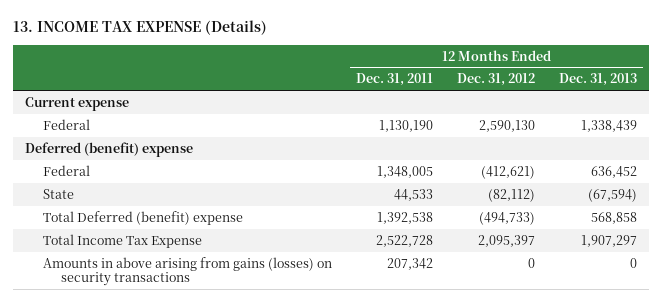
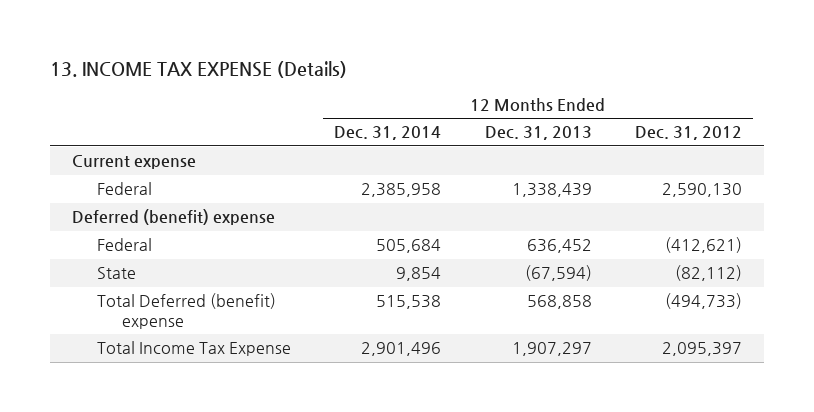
- | 12 Months Ended Dec. 31, 2011 | 12 Months Ended Dec. 31, 2012 | 12 Months Ended Dec. 31, 2013
+ | 12 Months Ended Dec. 31, 2014 | 12 Months Ended Dec. 31, 2013 | 12 Months Ended Dec. 31, 2012
- Amounts in above arising from gains (losses) on security transactions | 207,342 | 0 | 0

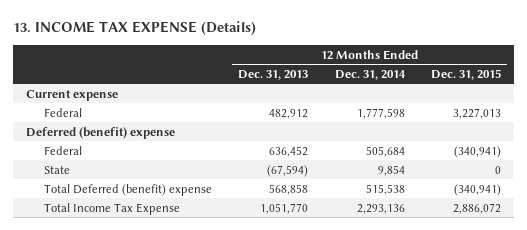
- | 12 Months Ended Dec. 31, 2014 | 12 Months Ended Dec. 31, 2013 | 12 Months Ended Dec. 31, 2012
+ | 12 Months Ended Dec. 31, 2013 | 12 Months Ended Dec. 31, 2014 | 12 Months Ended Dec. 31, 2015
- Federal | 2,385,958 | 1,338,439 | 2,590,130
+ Federal | 482,912 | 1,777,598 | 3,227,013
- Total Income Tax Expense | 2,901,496 | 1,907,297 | 2,095,397
+ Total Income Tax Expense | 1,051,770 | 2,293,136 | 2,886,072

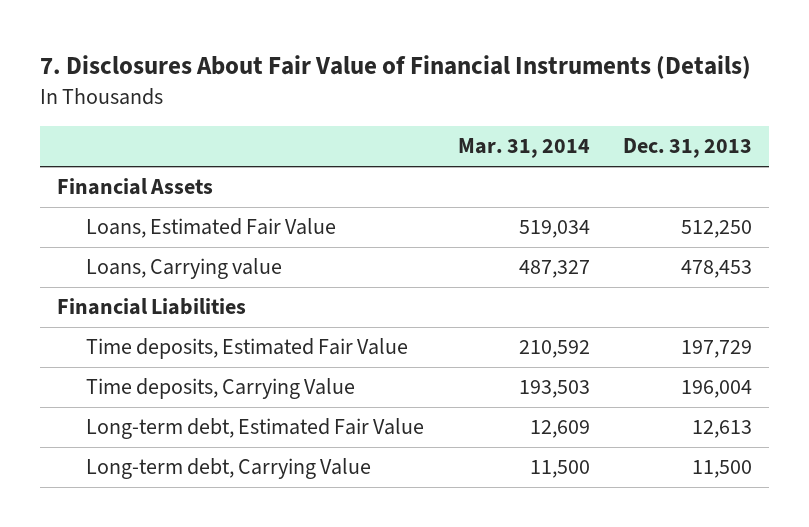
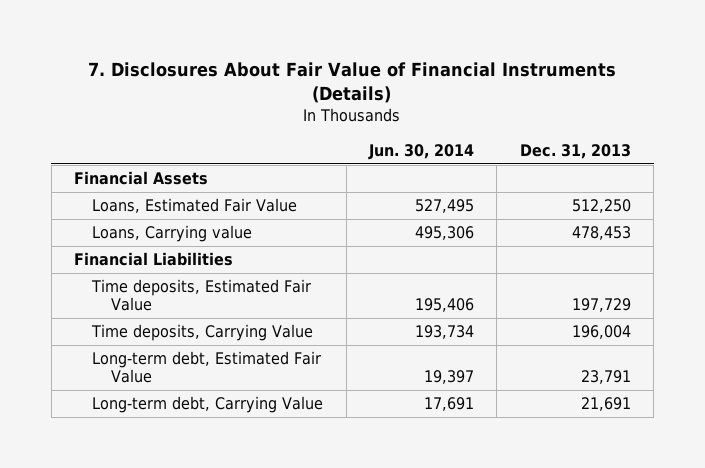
- | Mar. 31, 2014 | Dec. 31, 2013
+ | Jun. 30, 2014 | Dec. 31, 2013
- Long-term debt, Estimated Fair Value | 12,609 | 12,613
- Long-term debt, Carrying Value | 11,500 | 11,500
+ Long-term debt, Estimated Fair Value | 19,397 | 23,791
+ Long-term debt, Carrying Value | 17,691 | 21,691

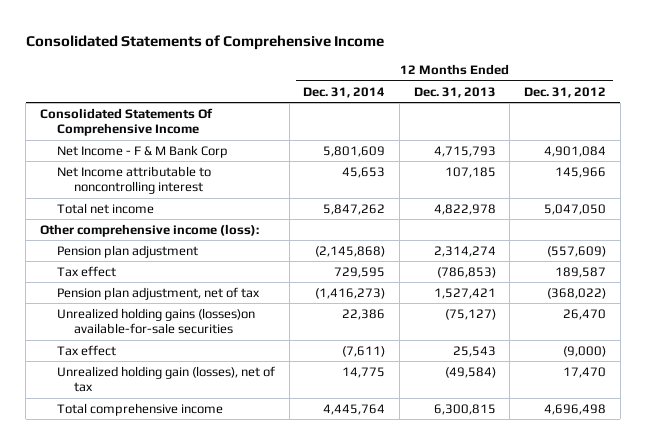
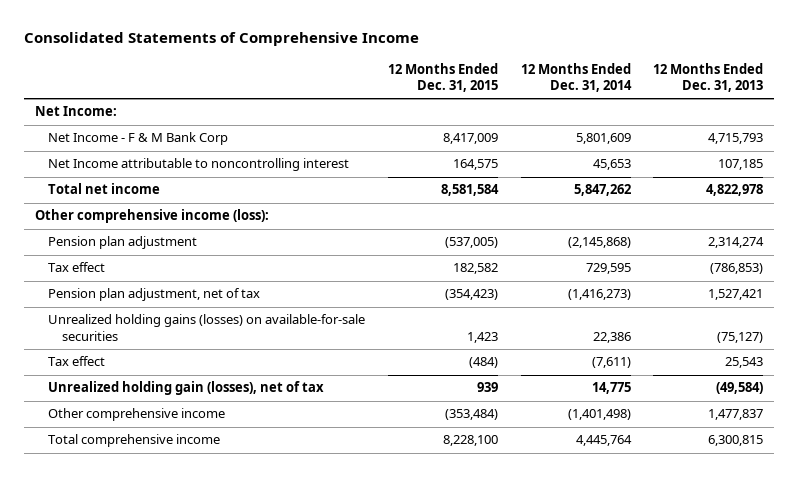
- | 12 Months Ended Dec. 31, 2014 | 12 Months Ended Dec. 31, 2013 | 12 Months Ended Dec. 31, 2012
+ | 12 Months Ended Dec. 31, 2015 | 12 Months Ended Dec. 31, 2014 | 12 Months Ended Dec. 31, 2013
- Consolidated Statements Of Comprehensive Income
+ Net Income:
- Unrealized holding gains (losses)on available-for-sale securities | 22,386 | (75,127) | 26,470
+ Unrealized holding gains (losses) on available-for-sale securities | 1,423 | 22,386 | (75,127)
+ Other comprehensive income | (353,484) | (1,401,498) | 1,477,837

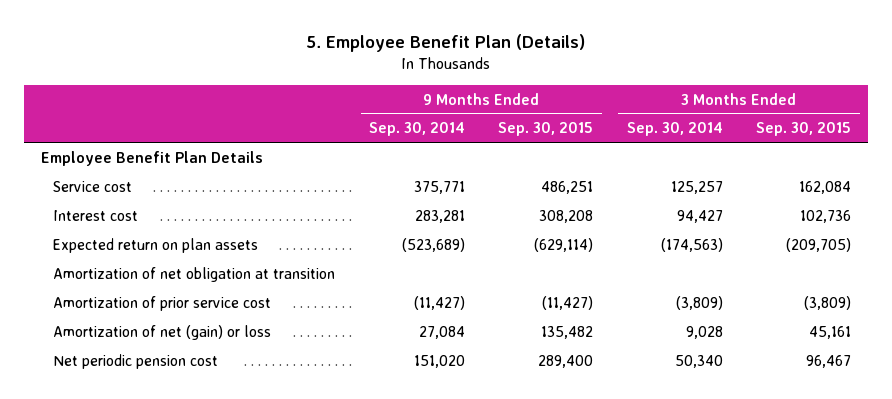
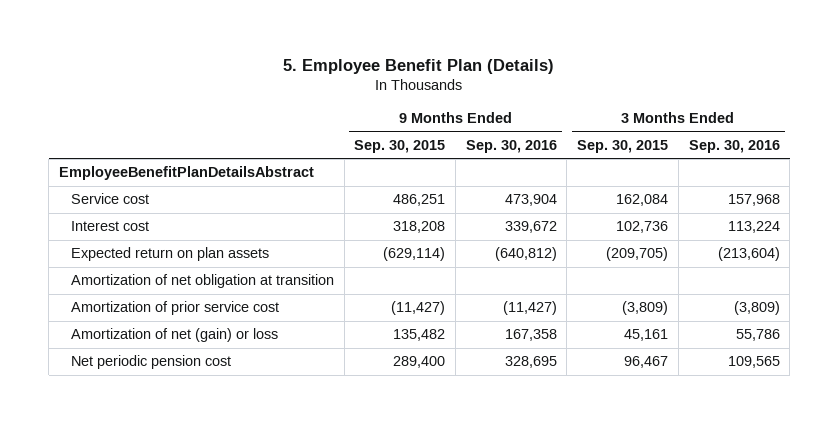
- | 9 Months Ended Sep. 30, 2014 | 9 Months Ended Sep. 30, 2015 | 3 Months Ended Sep. 30, 2014 | 3 Months Ended Sep. 30, 2015
+ | 9 Months Ended Sep. 30, 2015 | 9 Months Ended Sep. 30, 2016 | 3 Months Ended Sep. 30, 2015 | 3 Months Ended Sep. 30, 2016
- Employee Benefit Plan Details
+ EmployeeBenefitPlanDetailsAbstract
- Interest cost | 283,281 | 308,208 | 94,427 | 102,736
+ Interest cost | 318,208 | 339,672 | 102,736 | 113,224

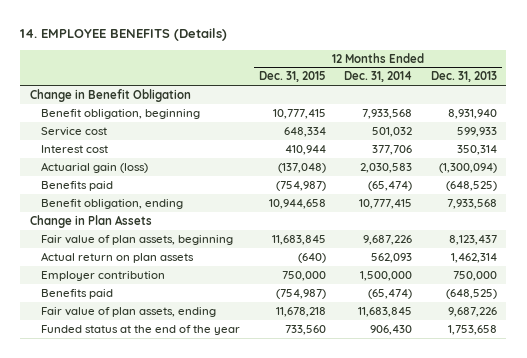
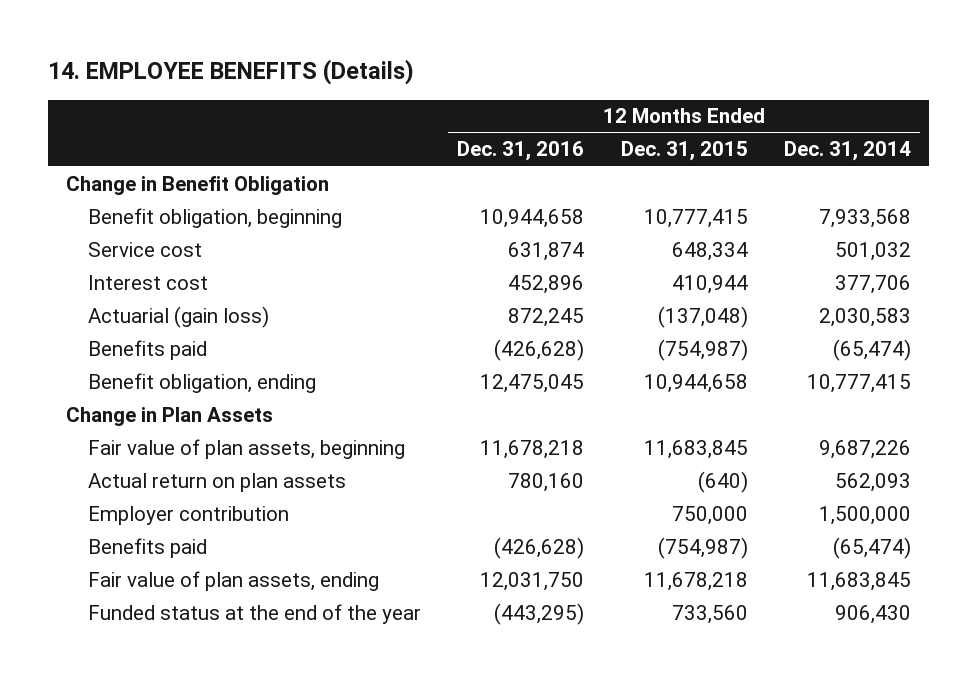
- | 12 Months Ended Dec. 31, 2015 | 12 Months Ended Dec. 31, 2014 | 12 Months Ended Dec. 31, 2013
+ | 12 Months Ended Dec. 31, 2016 | 12 Months Ended Dec. 31, 2015 | 12 Months Ended Dec. 31, 2014
- Actuarial gain (loss) | (137,048) | 2,030,583 | (1,300,094)
+ Actuarial (gain loss) | 872,245 | (137,048) | 2,030,583

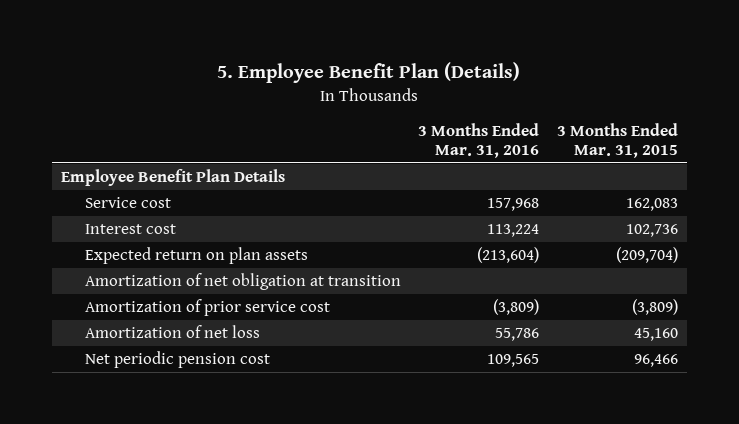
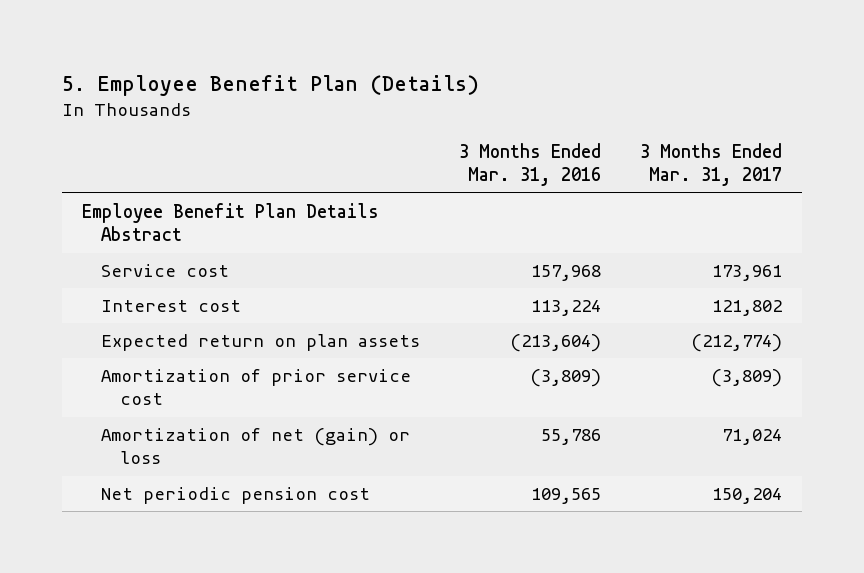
- | 3 Months Ended Mar. 31, 2016 | 3 Months Ended Mar. 31, 2015
+ | 3 Months Ended Mar. 31, 2016 | 3 Months Ended Mar. 31, 2017
- Employee Benefit Plan Details
+ Employee Benefit Plan Details Abstract
- Amortization of net obligation at transition
- Amortization of net loss | 55,786 | 45,160
+ Amortization of net (gain) or loss | 55,786 | 71,024

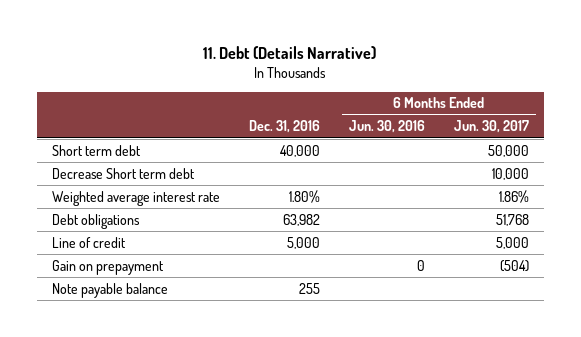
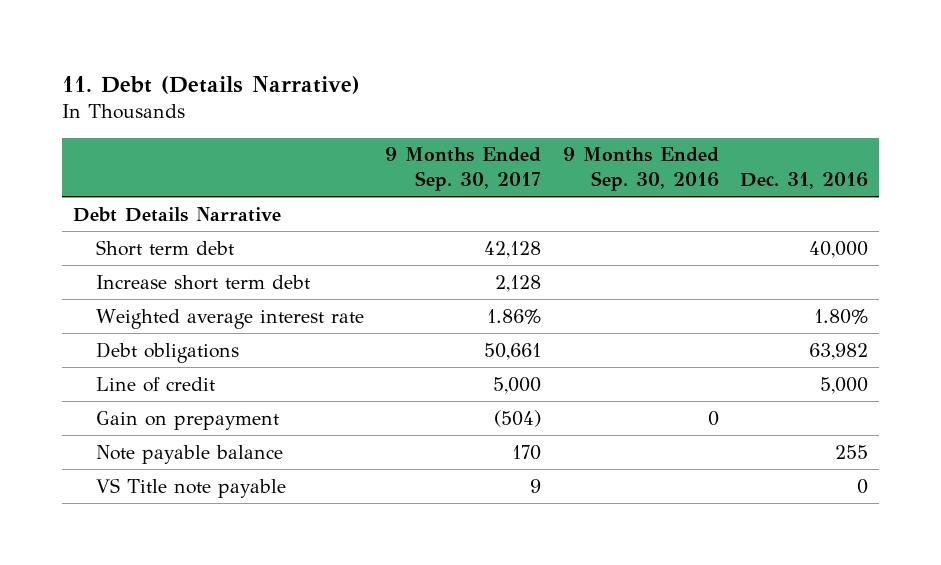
- | Dec. 31, 2016 | 6 Months Ended Jun. 30, 2016 | 6 Months Ended Jun. 30, 2017
+ | 9 Months Ended Sep. 30, 2017 | 9 Months Ended Sep. 30, 2016 | Dec. 31, 2016
+ Debt Details Narrative
- Decrease Short term debt | | | 10,000
+ Increase short term debt | 2,128 | |
+ VS Title note payable | 9 | | 0

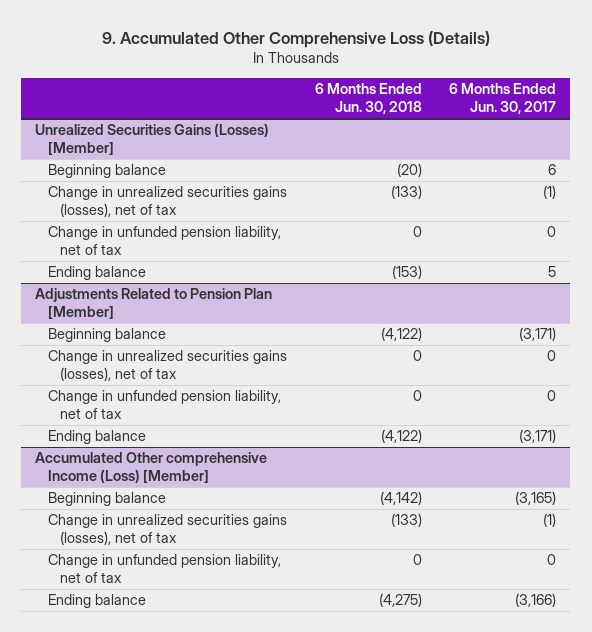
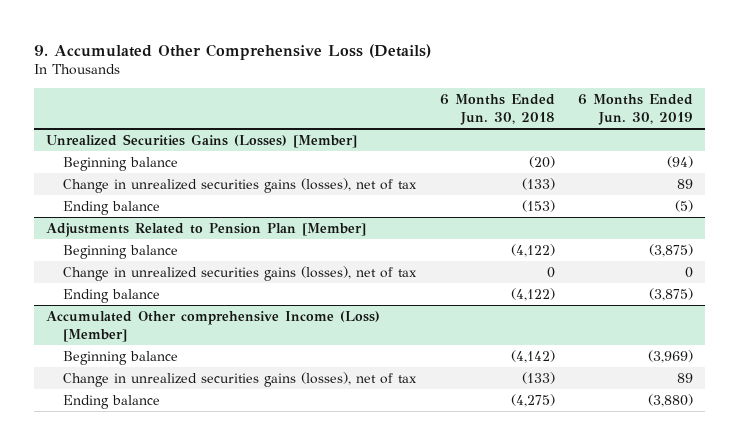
- | 6 Months Ended Jun. 30, 2018 | 6 Months Ended Jun. 30, 2017
+ | 6 Months Ended Jun. 30, 2018 | 6 Months Ended Jun. 30, 2019
@ Unrealized Securities Gains (Losses) [Member]
- Change in unfunded pension liability, net of tax | 0 | 0
@ Adjustments Related to Pension Plan [Member]
- Change in unfunded pension liability, net of tax | 0 | 0
@ Accumulated Other comprehensive Income (Loss) [Member]
- Change in unfunded pension liability, net of tax | 0 | 0

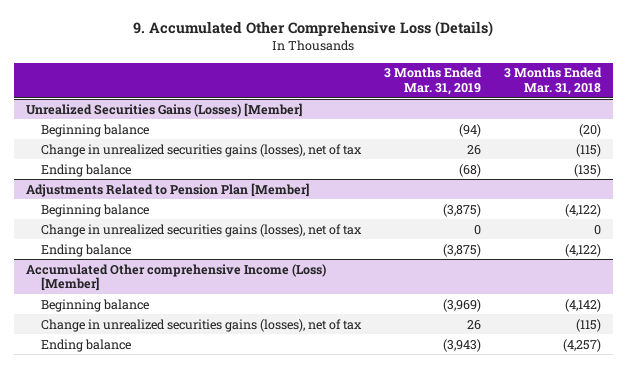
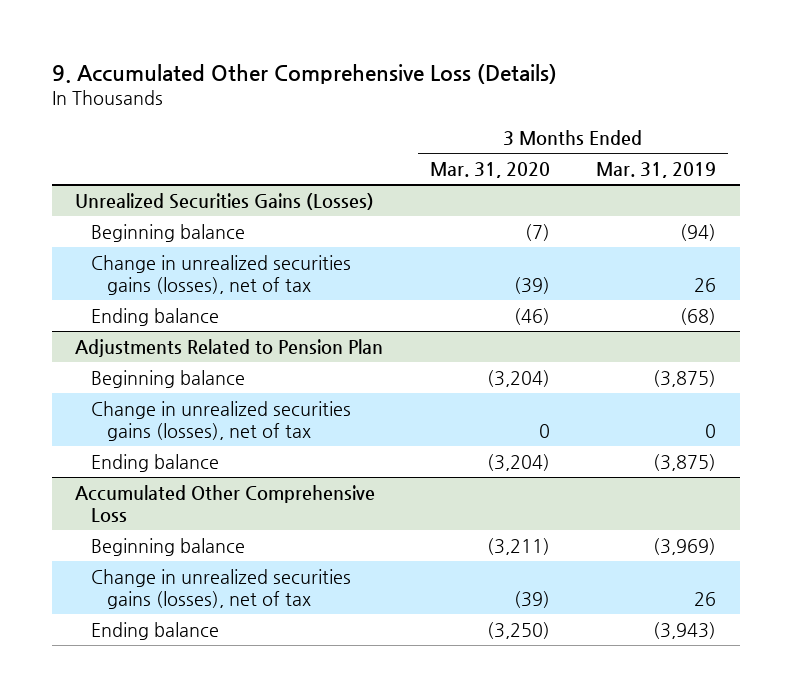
- | 3 Months Ended Mar. 31, 2019 | 3 Months Ended Mar. 31, 2018
+ | 3 Months Ended Mar. 31, 2020 | 3 Months Ended Mar. 31, 2019
- Unrealized Securities Gains (Losses) [Member]
+ Unrealized Securities Gains (Losses)
- Adjustments Related to Pension Plan [Member]
+ Adjustments Related to Pension Plan
- Accumulated Other comprehensive Income (Loss) [Member]
+ Accumulated Other Comprehensive Loss

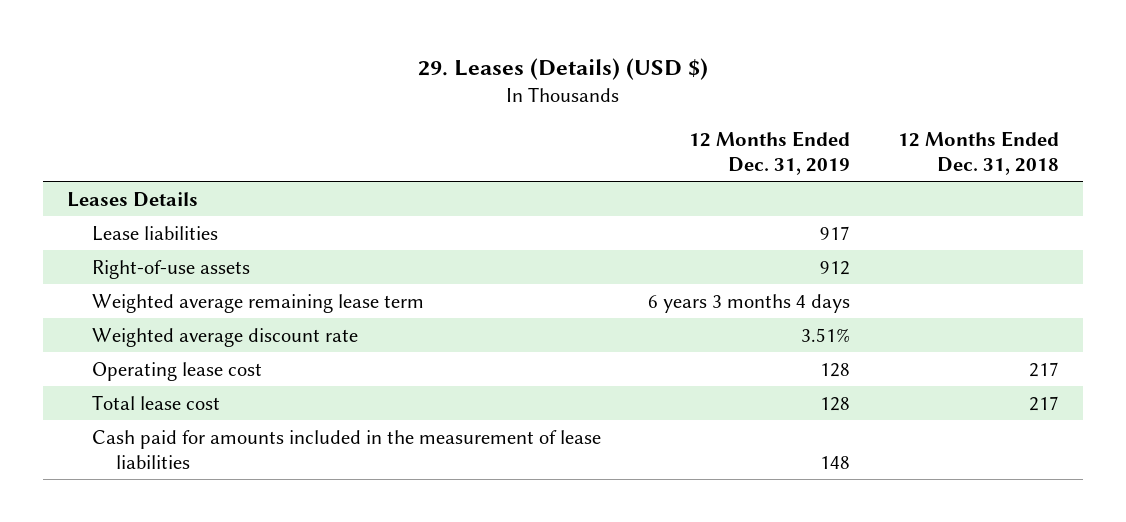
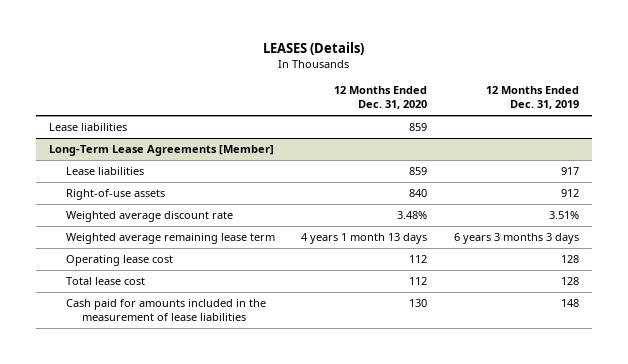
- 29. Leases (Details) (USD $)
+ LEASES (Details)
- | 12 Months Ended Dec. 31, 2019 | 12 Months Ended Dec. 31, 2018
+ | 12 Months Ended Dec. 31, 2020 | 12 Months Ended Dec. 31, 2019
- Leases Details
+ Lease liabilities | 859 |
+ Long-Term Lease Agreements [Member]
- Weighted average remaining lease term | 6 years 3 months 4 days |
+ Weighted average remaining lease term | 4 years 1 month 13 days | 6 years 3 months 3 days

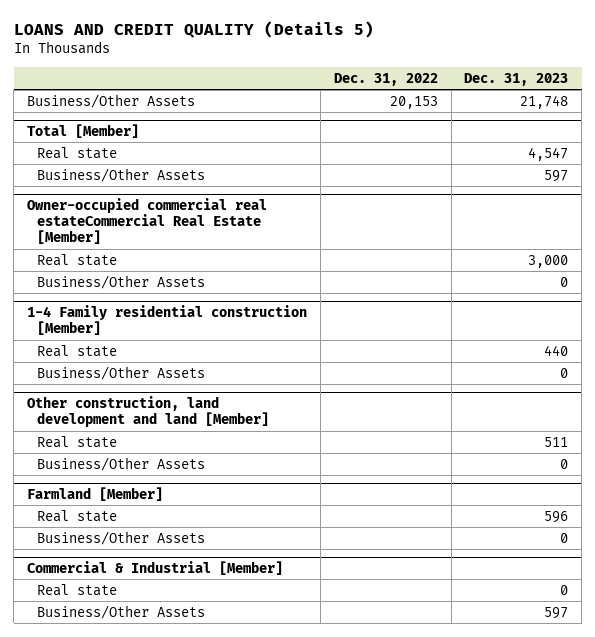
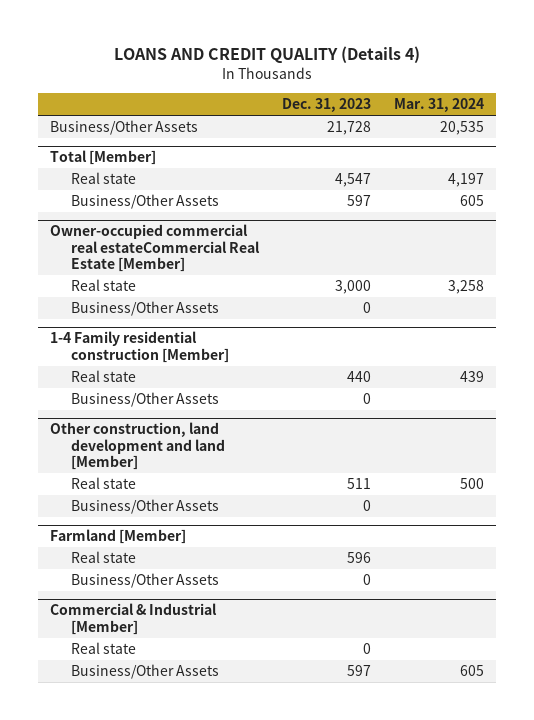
- LOANS AND CREDIT QUALITY (Details 5)
+ LOANS AND CREDIT QUALITY (Details 4)
- | Dec. 31, 2022 | Dec. 31, 2023
+ | Dec. 31, 2023 | Mar. 31, 2024
- Business/Other Assets | 20,153 | 21,748
+ Business/Other Assets | 21,728 | 20,535

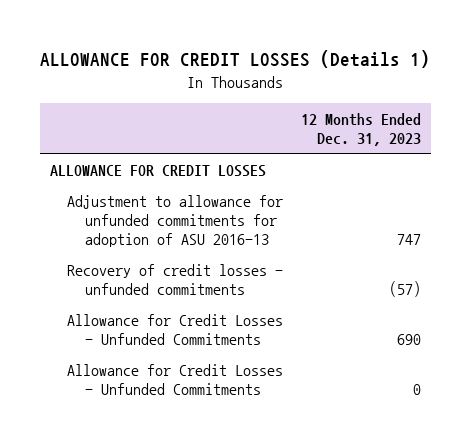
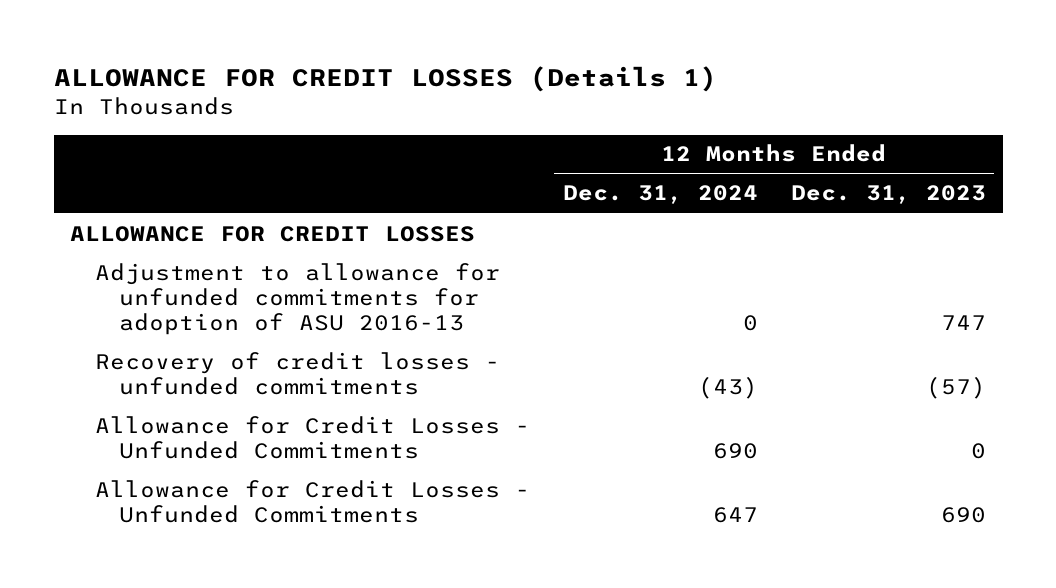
- | 12 Months Ended Dec. 31, 2023
+ | 12 Months Ended Dec. 31, 2024 | 12 Months Ended Dec. 31, 2023
moved down: Allowance for Credit Losses - Unfunded Commitments | 647 | 690

